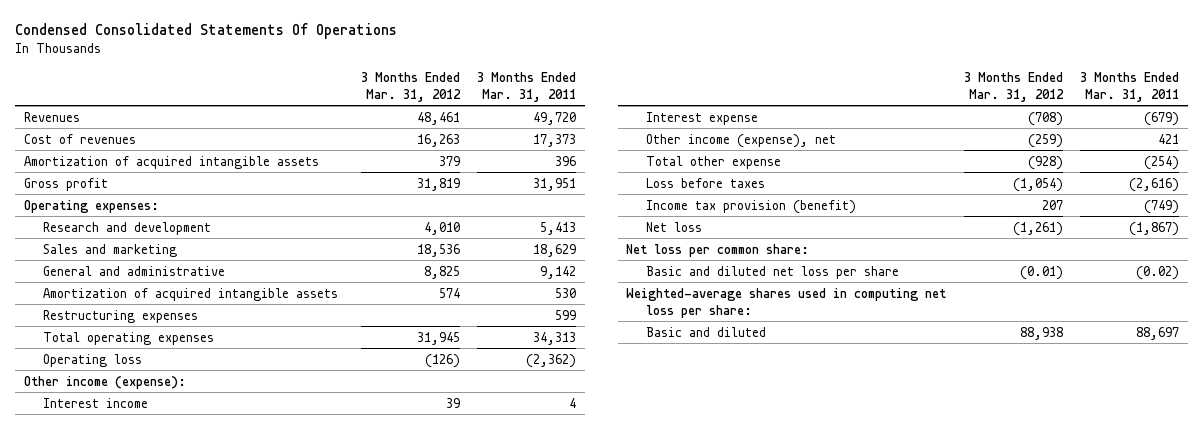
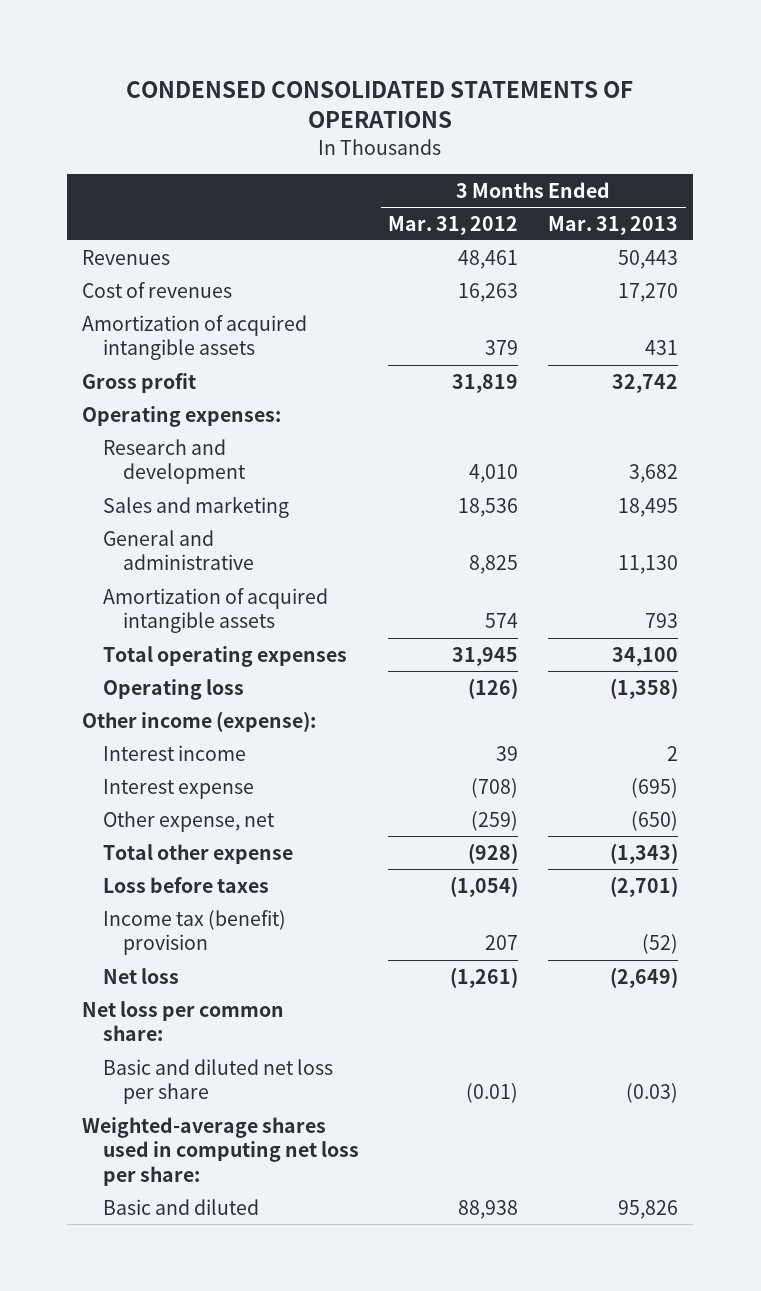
- Condensed Consolidated Statements Of Operations
+ CONDENSED CONSOLIDATED STATEMENTS OF OPERATIONS
- | 3 Months Ended Mar. 31, 2012 | 3 Months Ended Mar. 31, 2011
+ | 3 Months Ended Mar. 31, 2012 | 3 Months Ended Mar. 31, 2013
- Restructuring expenses | | 599
- Other income (expense), net | (259) | 421
+ Other expense, net | (259) | (650)
- Income tax provision (benefit) | 207 | (749)
+ Income tax (benefit) provision | 207 | (52)

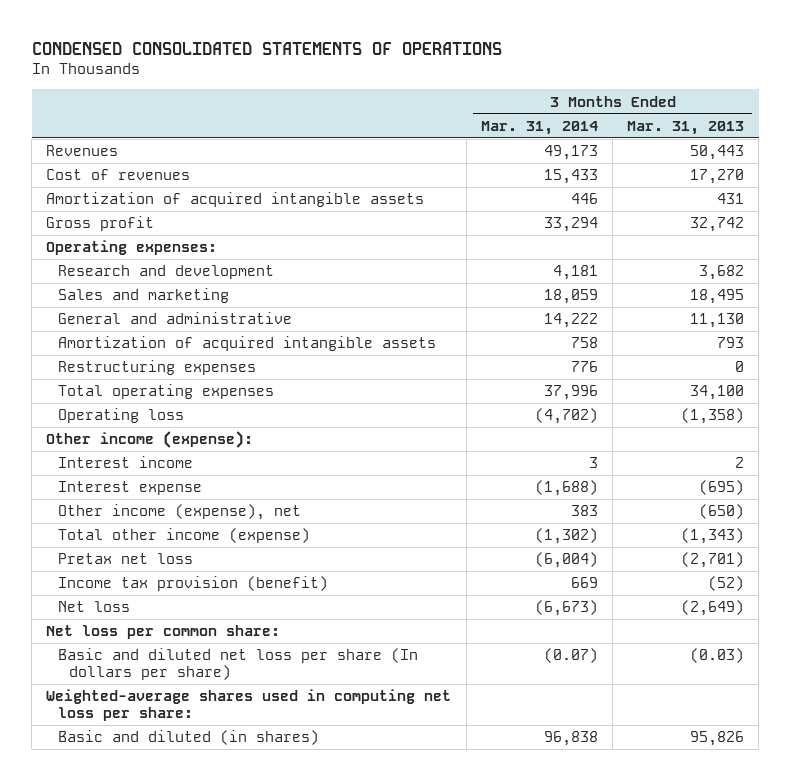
- | 3 Months Ended Mar. 31, 2012 | 3 Months Ended Mar. 31, 2013
+ | 3 Months Ended Mar. 31, 2014 | 3 Months Ended Mar. 31, 2013
+ Restructuring expenses | 776 | 0
- Other expense, net | (259) | (650)
- Total other expense | (928) | (1,343)
- Loss before taxes | (1,054) | (2,701)
- Income tax (benefit) provision | 207 | (52)
+ Other income (expense), net | 383 | (650)
+ Total other income (expense) | (1,302) | (1,343)
+ Pretax net loss | (6,004) | (2,701)
+ Income tax provision (benefit) | 669 | (52)
- Basic and diluted net loss per share | (0.01) | (0.03)
+ Basic and diluted net loss per share (In dollars per share) | (0.07) | (0.03)
- Basic and diluted | 88,938 | 95,826
+ Basic and diluted (in shares) | 96,838 | 95,826

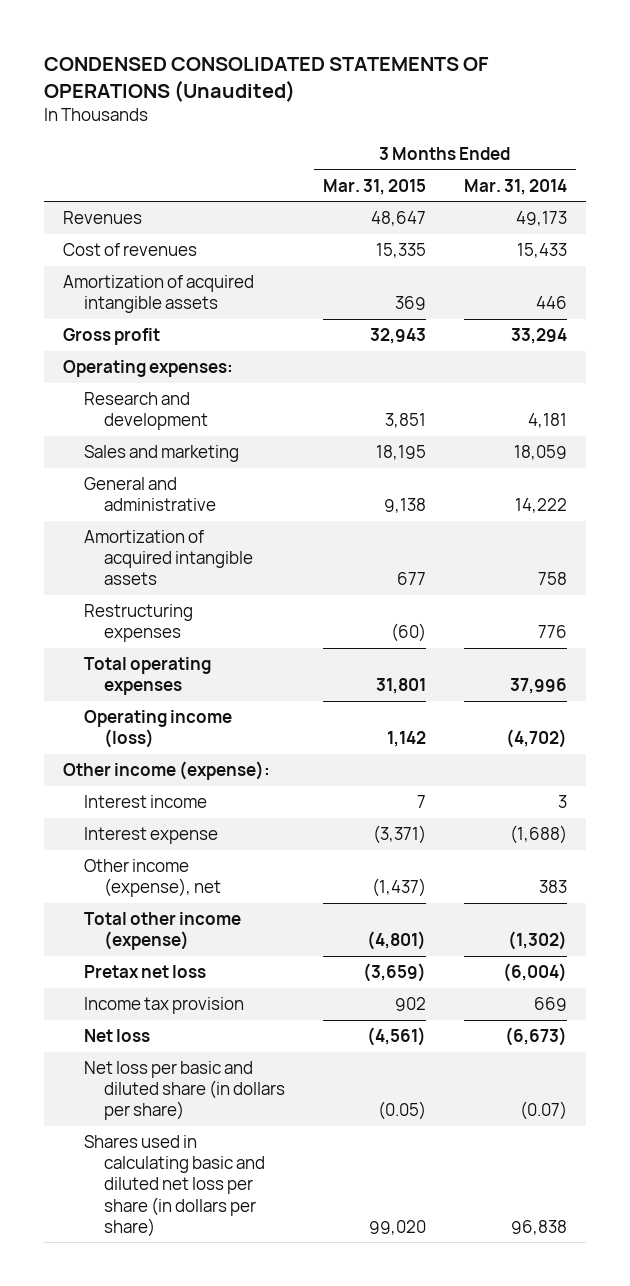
- CONDENSED CONSOLIDATED STATEMENTS OF OPERATIONS
+ CONDENSED CONSOLIDATED STATEMENTS OF OPERATIONS (Unaudited)
- | 3 Months Ended Mar. 31, 2014 | 3 Months Ended Mar. 31, 2013
+ | 3 Months Ended Mar. 31, 2015 | 3 Months Ended Mar. 31, 2014
- Operating loss | (4,702) | (1,358)
+ Operating income (loss) | 1,142 | (4,702)
- Income tax provision (benefit) | 669 | (52)
+ Income tax provision | 902 | 669
- Net loss per common share:
- Basic and diluted net loss per share (In dollars per share) | (0.07) | (0.03)
- Weighted-average shares used in computing net loss per share:
- Basic and diluted (in shares) | 96,838 | 95,826
+ Net loss per basic and diluted share (in dollars per share) | (0.05) | (0.07)
+ Shares used in calculating basic and diluted net loss per share (in dollars per share) | 99,020 | 96,838

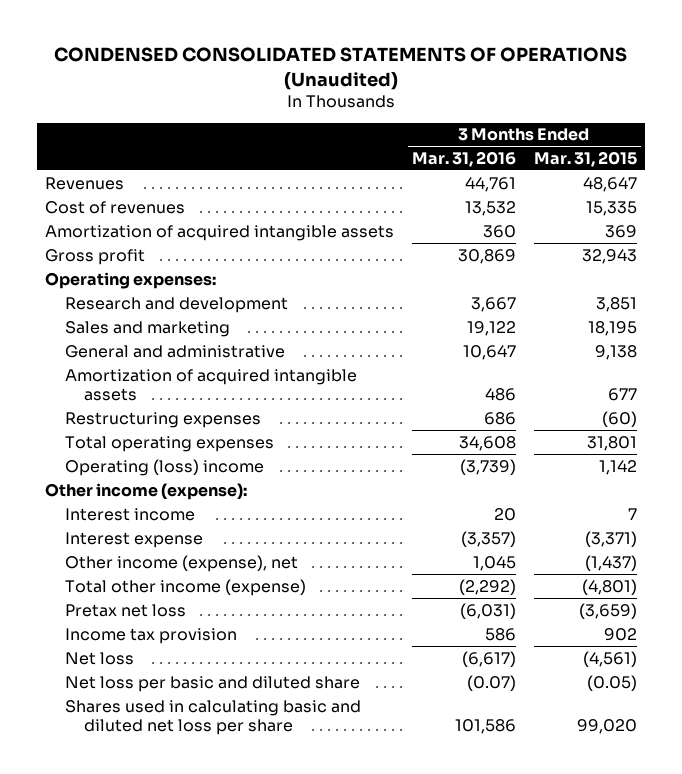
- | 3 Months Ended Mar. 31, 2015 | 3 Months Ended Mar. 31, 2014
+ | 3 Months Ended Mar. 31, 2016 | 3 Months Ended Mar. 31, 2015
- Operating income (loss) | 1,142 | (4,702)
+ Operating (loss) income | (3,739) | 1,142
- Net loss per basic and diluted share (in dollars per share) | (0.05) | (0.07)
- Shares used in calculating basic and diluted net loss per share (in dollars per share) | 99,020 | 96,838
+ Net loss per basic and diluted share | (0.07) | (0.05)
+ Shares used in calculating basic and diluted net loss per share | 101,586 | 99,020

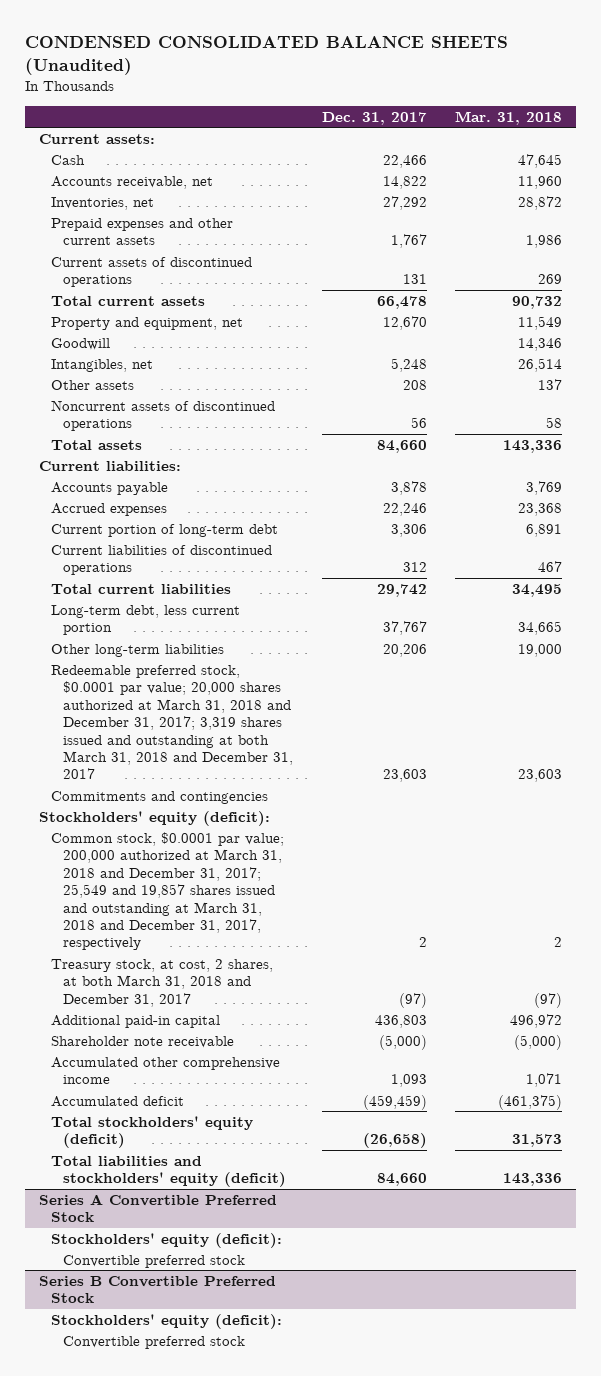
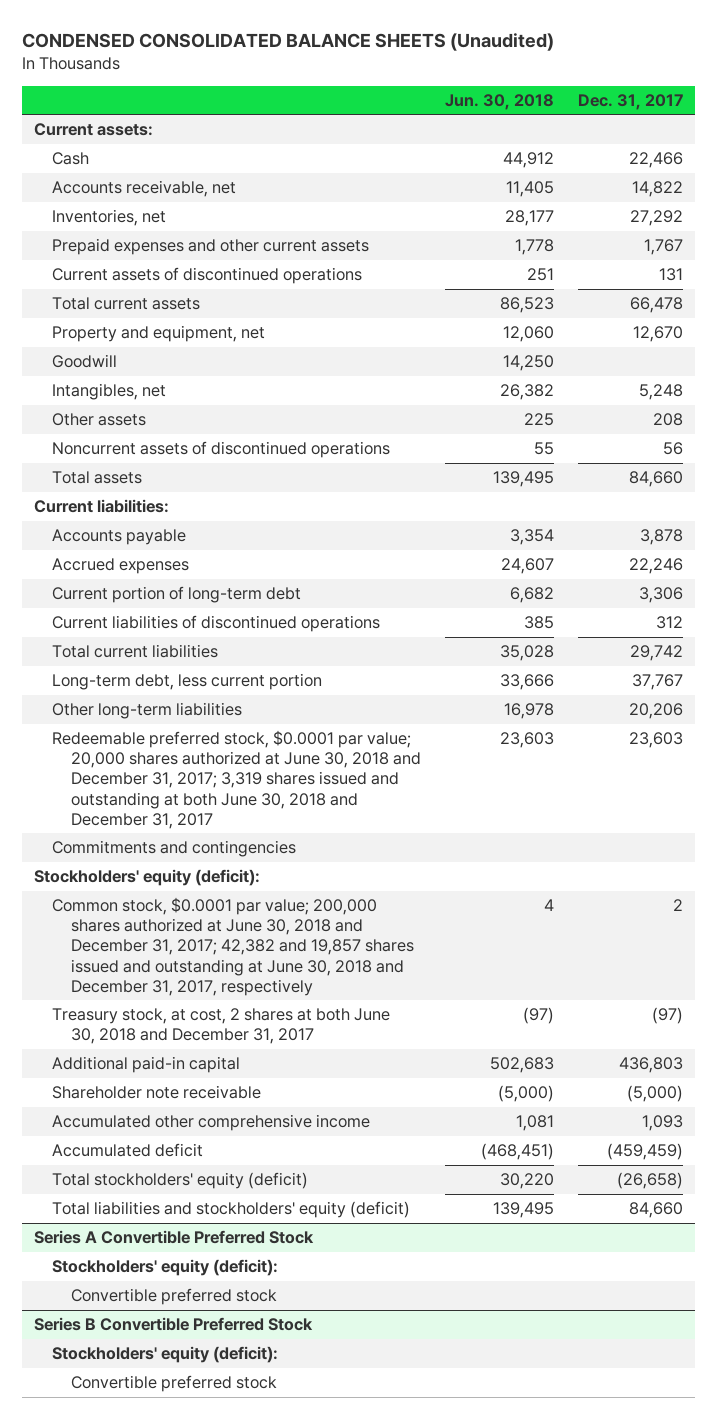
- | Dec. 31, 2017 | Mar. 31, 2018
+ | Jun. 30, 2018 | Dec. 31, 2017
- Redeemable preferred stock, $0.0001 par value; 20,000 shares authorized at March 31, 2018 and December 31, 2017; 3,319 shares issued and outstanding at both March 31, 2018 and December 31, 2017 | 23,603 | 23,603
+ Redeemable preferred stock, $0.0001 par value; 20,000 shares authorized at June 30, 2018 and December 31, 2017; 3,319 shares issued and outstanding at both June 30, 2018 and December 31, 2017 | 23,603 | 23,603
- Common stock, $0.0001 par value; 200,000 authorized at March 31, 2018 and December 31, 2017; 25,549 and 19,857 shares issued and outstanding at March 31, 2018 and December 31, 2017, respectively | 2 | 2
- Treasury stock, at cost, 2 shares, at both March 31, 2018 and December 31, 2017 | (97) | (97)
+ Common stock, $0.0001 par value; 200,000 shares authorized at June 30, 2018 and December 31, 2017; 42,382 and 19,857 shares issued and outstanding at June 30, 2018 and December 31, 2017, respectively | 4 | 2
+ Treasury stock, at cost, 2 shares at both June 30, 2018 and December 31, 2017 | (97) | (97)

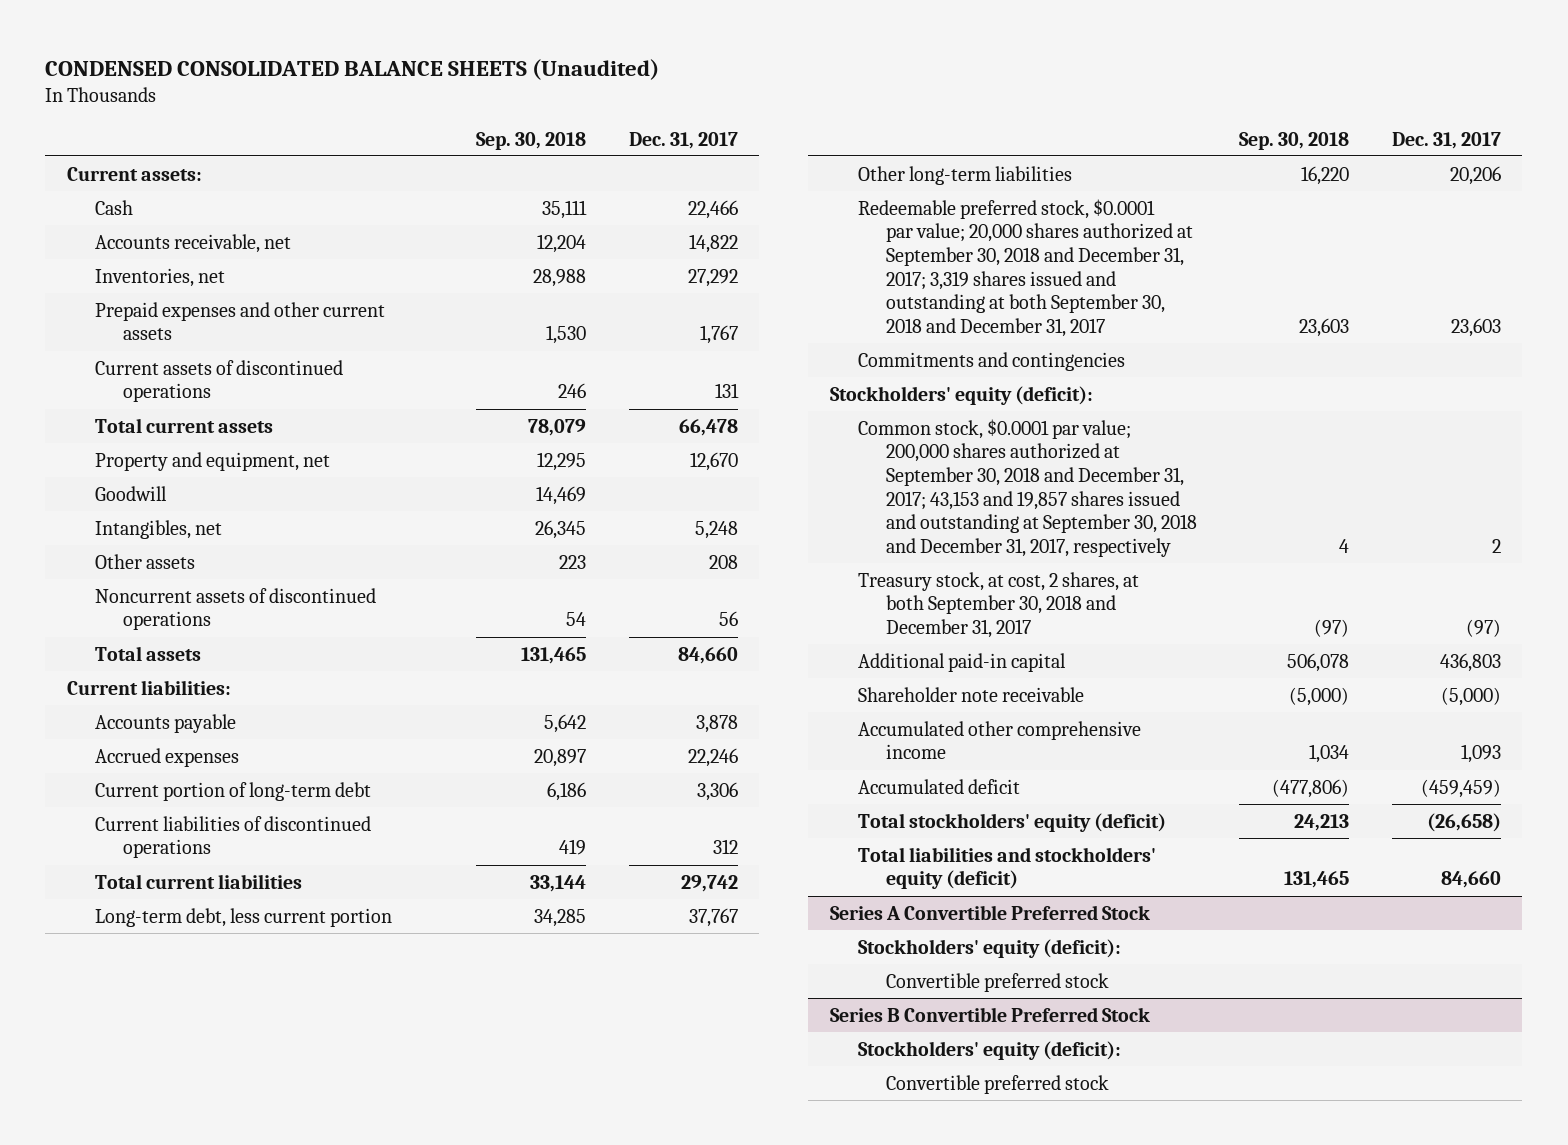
- | Jun. 30, 2018 | Dec. 31, 2017
+ | Sep. 30, 2018 | Dec. 31, 2017
- Redeemable preferred stock, $0.0001 par value; 20,000 shares authorized at June 30, 2018 and December 31, 2017; 3,319 shares issued and outstanding at both June 30, 2018 and December 31, 2017 | 23,603 | 23,603
+ Redeemable preferred stock, $0.0001 par value; 20,000 shares authorized at September 30, 2018 and December 31, 2017; 3,319 shares issued and outstanding at both September 30, 2018 and December 31, 2017 | 23,603 | 23,603
- Common stock, $0.0001 par value; 200,000 shares authorized at June 30, 2018 and December 31, 2017; 42,382 and 19,857 shares issued and outstanding at June 30, 2018 and December 31, 2017, respectively | 4 | 2
- Treasury stock, at cost, 2 shares at both June 30, 2018 and December 31, 2017 | (97) | (97)
+ Common stock, $0.0001 par value; 200,000 shares authorized at September 30, 2018 and December 31, 2017; 43,153 and 19,857 shares issued and outstanding at September 30, 2018 and December 31, 2017, respectively | 4 | 2
+ Treasury stock, at cost, 2 shares, at both September 30, 2018 and December 31, 2017 | (97) | (97)

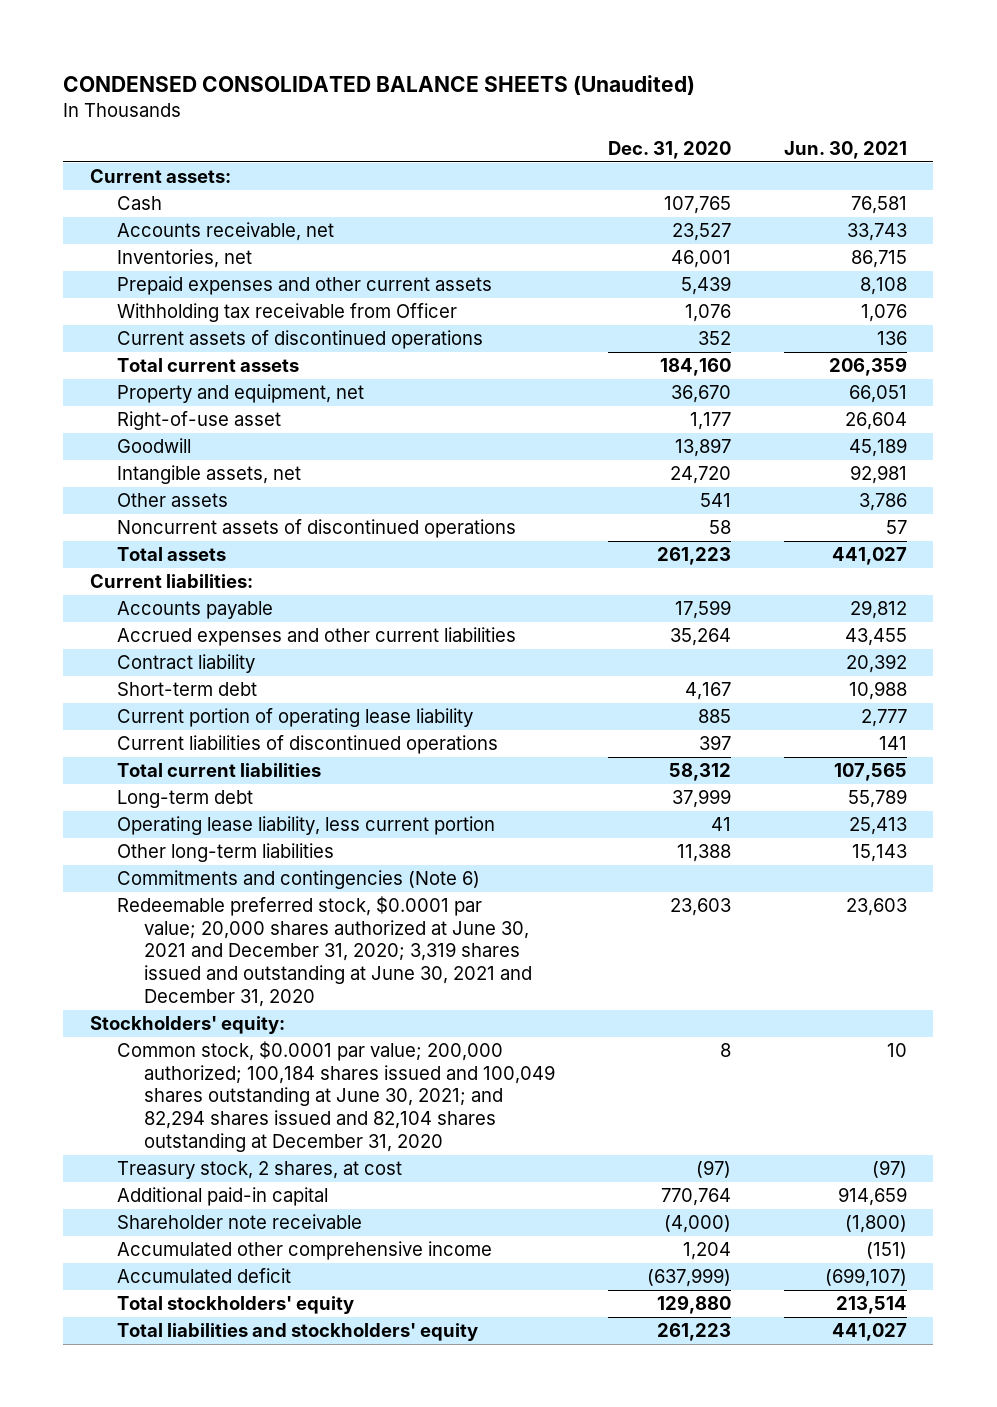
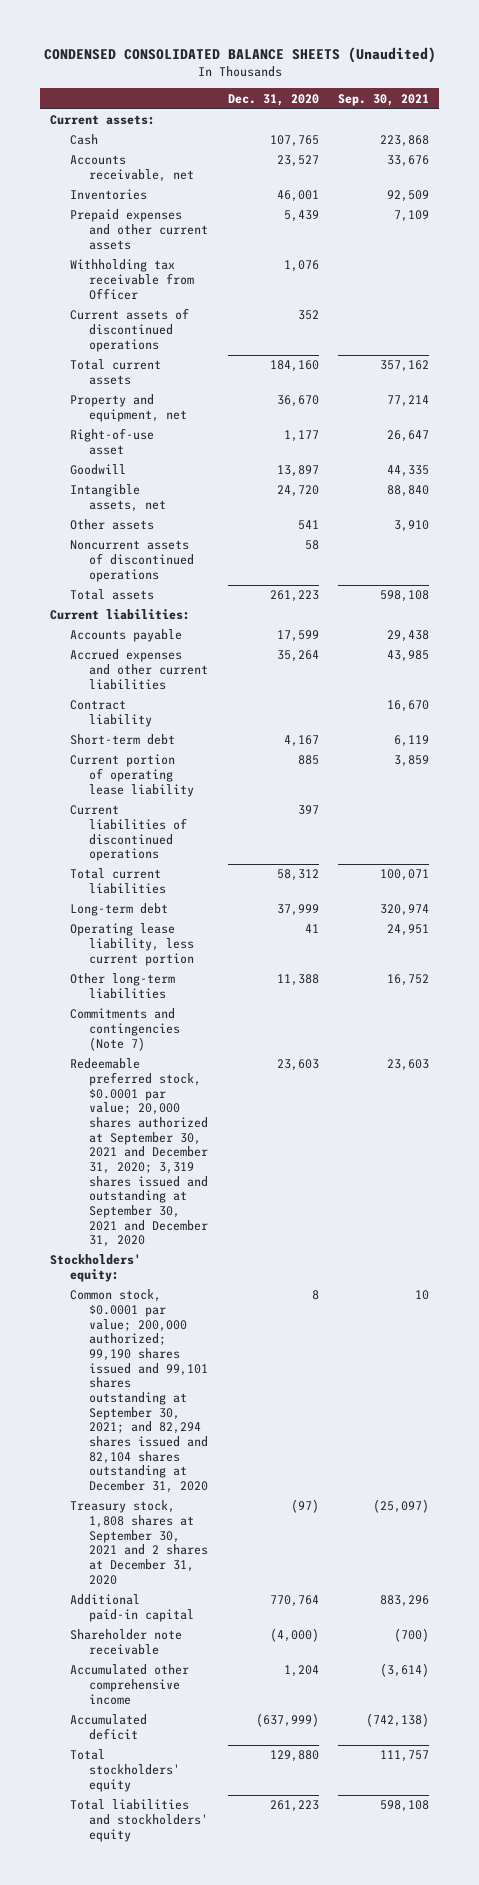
- | Dec. 31, 2020 | Jun. 30, 2021
+ | Dec. 31, 2020 | Sep. 30, 2021
- Inventories, net | 46,001 | 86,715
+ Inventories | 46,001 | 92,509
- Commitments and contingencies (Note 6)
- Redeemable preferred stock, $0.0001 par value; 20,000 shares authorized at June 30, 2021 and December 31, 2020; 3,319 shares issued and outstanding at June 30, 2021 and December 31, 2020 | 23,603 | 23,603
+ Commitments and contingencies (Note 7)
+ Redeemable preferred stock, $0.0001 par value; 20,000 shares authorized at September 30, 2021 and December 31, 2020; 3,319 shares issued and outstanding at September 30, 2021 and December 31, 2020 | 23,603 | 23,603
- Common stock, $0.0001 par value; 200,000 authorized; 100,184 shares issued and 100,049 shares outstanding at June 30, 2021; and 82,294 shares issued and 82,104 shares outstanding at December 31, 2020 | 8 | 10
- Treasury stock, 2 shares, at cost | (97) | (97)
+ Common stock, $0.0001 par value; 200,000 authorized; 99,190 shares issued and 99,101 shares outstanding at September 30, 2021; and 82,294 shares issued and 82,104 shares outstanding at December 31, 2020 | 8 | 10
+ Treasury stock, 1,808 shares at September 30, 2021 and 2 shares at December 31, 2020 | (97) | (25,097)

